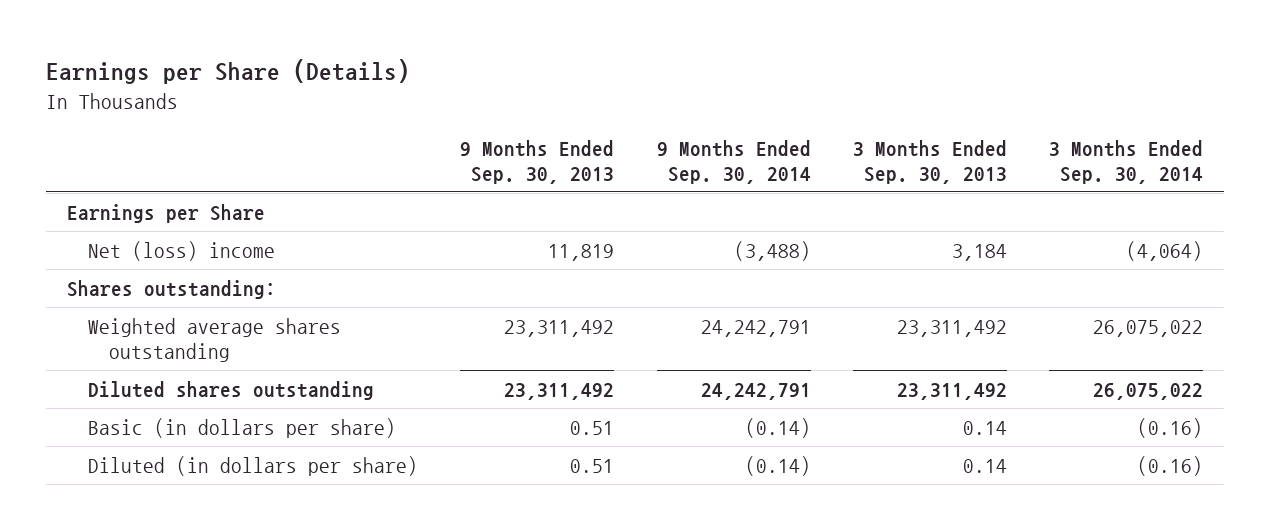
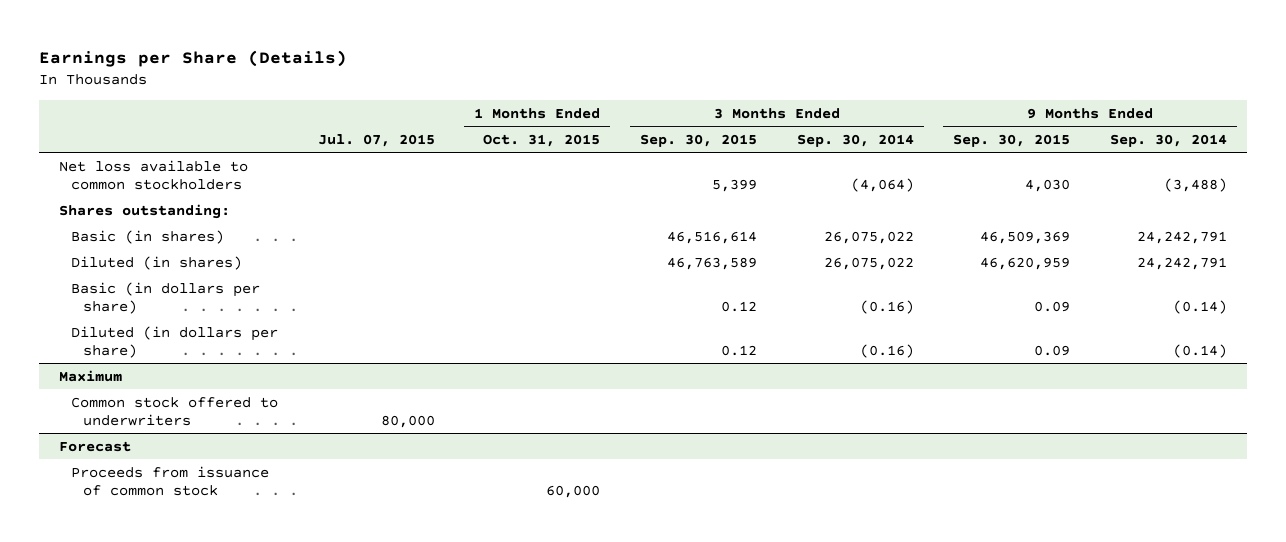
- | 9 Months Ended Sep. 30, 2013 | 9 Months Ended Sep. 30, 2014 | 3 Months Ended Sep. 30, 2013 | 3 Months Ended Sep. 30, 2014
+ | Jul. 07, 2015 | 1 Months Ended Oct. 31, 2015 | 3 Months Ended Sep. 30, 2015 | 3 Months Ended Sep. 30, 2014 | 9 Months Ended Sep. 30, 2015 | 9 Months Ended Sep. 30, 2014
- Earnings per Share
- Net (loss) income | 11,819 | (3,488) | 3,184 | (4,064)
+ Net loss available to common stockholders | | | 5,399 | (4,064) | 4,030 | (3,488)
- Weighted average shares outstanding | 23,311,492 | 24,242,791 | 23,311,492 | 26,075,022
- Diluted shares outstanding | 23,311,492 | 24,242,791 | 23,311,492 | 26,075,022
+ Basic (in shares) | | | 46,516,614 | 26,075,022 | 46,509,369 | 24,242,791
+ Diluted (in shares) | | | 46,763,589 | 26,075,022 | 46,620,959 | 24,242,791
+ Maximum
+ Common stock offered to underwriters | 80,000 | | | | |
+ Forecast
+ Proceeds from issuance of common stock | | 60,000 | | | |

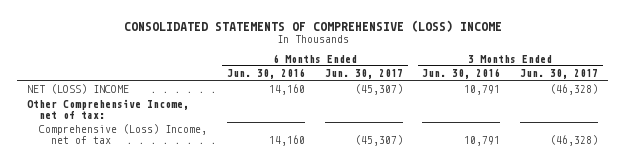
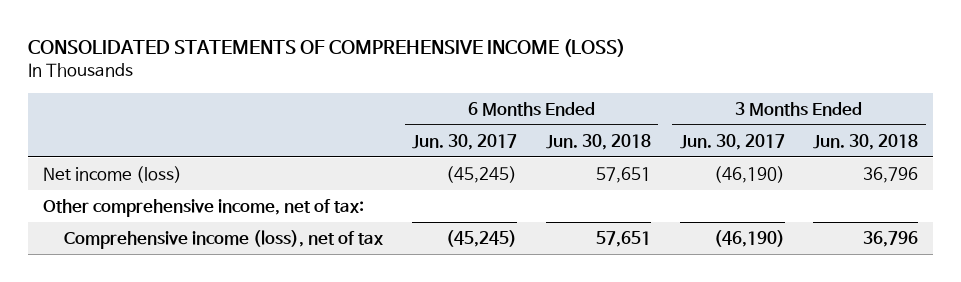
- CONSOLIDATED STATEMENTS OF COMPREHENSIVE (LOSS) INCOME
+ CONSOLIDATED STATEMENTS OF COMPREHENSIVE INCOME (LOSS)
- | 6 Months Ended Jun. 30, 2016 | 6 Months Ended Jun. 30, 2017 | 3 Months Ended Jun. 30, 2016 | 3 Months Ended Jun. 30, 2017
+ | 6 Months Ended Jun. 30, 2017 | 6 Months Ended Jun. 30, 2018 | 3 Months Ended Jun. 30, 2017 | 3 Months Ended Jun. 30, 2018
- NET (LOSS) INCOME | 14,160 | (45,307) | 10,791 | (46,328)
- Other Comprehensive Income, net of tax:
- Comprehensive (Loss) Income, net of tax | 14,160 | (45,307) | 10,791 | (46,328)
+ Net income (loss) | (45,245) | 57,651 | (46,190) | 36,796
+ Other comprehensive income, net of tax:
+ Comprehensive income (loss), net of tax | (45,245) | 57,651 | (46,190) | 36,796

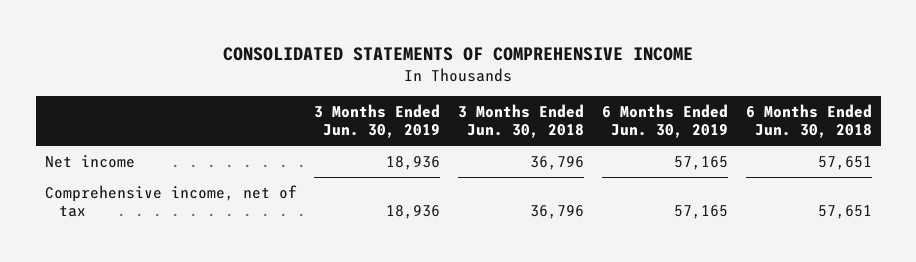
- CONSOLIDATED STATEMENTS OF COMPREHENSIVE INCOME (LOSS)
+ CONSOLIDATED STATEMENTS OF COMPREHENSIVE INCOME
- | 6 Months Ended Jun. 30, 2017 | 6 Months Ended Jun. 30, 2018 | 3 Months Ended Jun. 30, 2017 | 3 Months Ended Jun. 30, 2018
+ | 3 Months Ended Jun. 30, 2019 | 3 Months Ended Jun. 30, 2018 | 6 Months Ended Jun. 30, 2019 | 6 Months Ended Jun. 30, 2018
- Net income (loss) | (45,245) | 57,651 | (46,190) | 36,796
- Other comprehensive income, net of tax:
- Comprehensive income (loss), net of tax | (45,245) | 57,651 | (46,190) | 36,796
+ Net income | 18,936 | 36,796 | 57,165 | 57,651
+ Comprehensive income, net of tax | 18,936 | 36,796 | 57,165 | 57,651

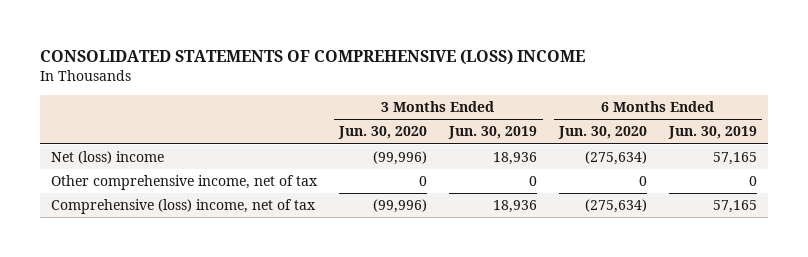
- CONSOLIDATED STATEMENTS OF COMPREHENSIVE INCOME
+ CONSOLIDATED STATEMENTS OF COMPREHENSIVE (LOSS) INCOME
- | 3 Months Ended Jun. 30, 2019 | 3 Months Ended Jun. 30, 2018 | 6 Months Ended Jun. 30, 2019 | 6 Months Ended Jun. 30, 2018
+ | 3 Months Ended Jun. 30, 2020 | 3 Months Ended Jun. 30, 2019 | 6 Months Ended Jun. 30, 2020 | 6 Months Ended Jun. 30, 2019
- Net income | 18,936 | 36,796 | 57,165 | 57,651
- Comprehensive income, net of tax | 18,936 | 36,796 | 57,165 | 57,651
+ Net (loss) income | (99,996) | 18,936 | (275,634) | 57,165
+ Other comprehensive income, net of tax | 0 | 0 | 0 | 0
+ Comprehensive (loss) income, net of tax | (99,996) | 18,936 | (275,634) | 57,165

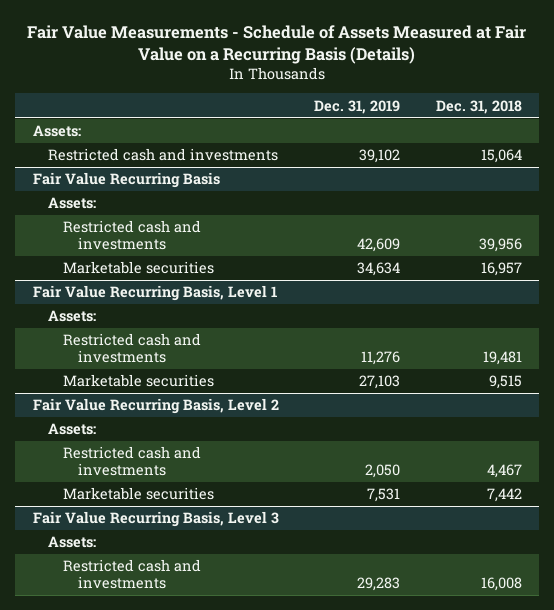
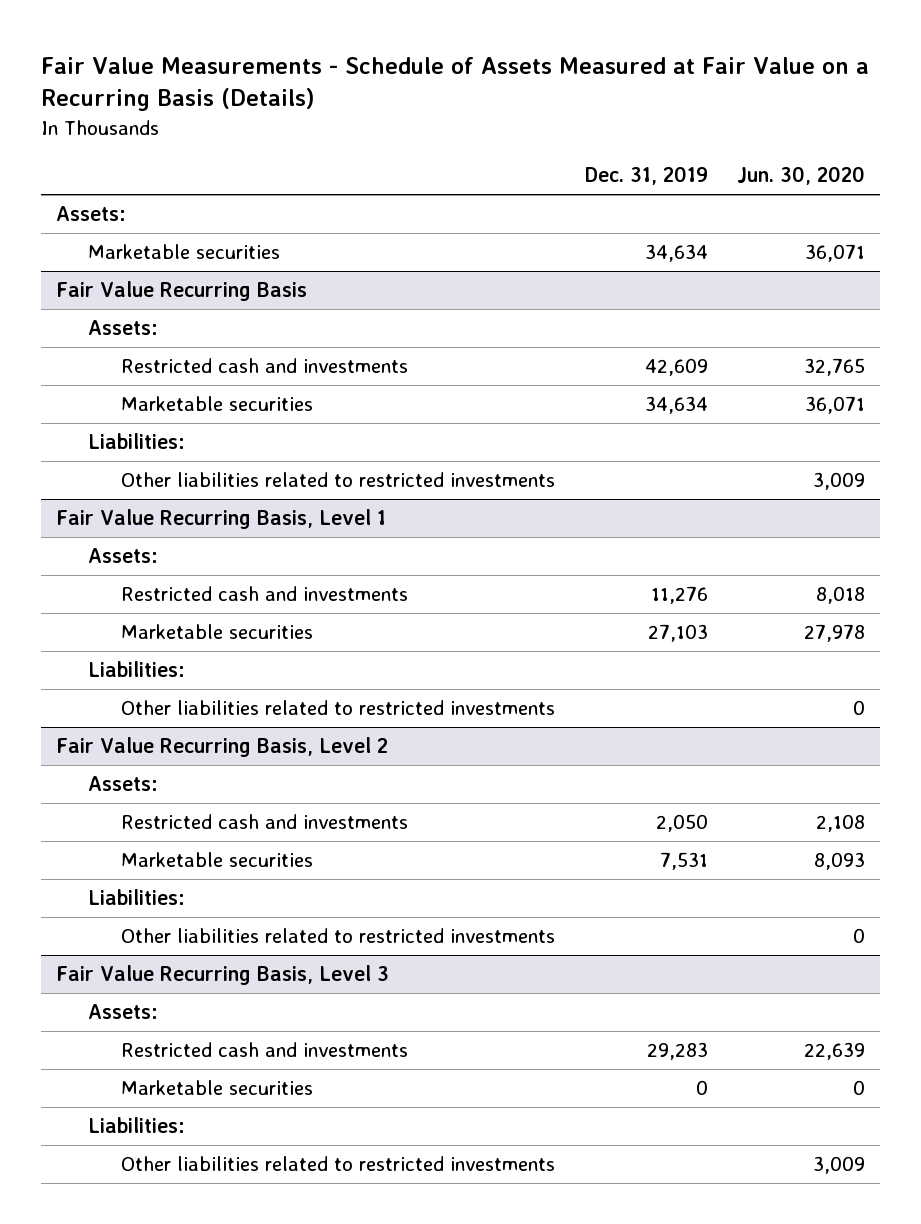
- | Dec. 31, 2019 | Dec. 31, 2018
+ | Dec. 31, 2019 | Jun. 30, 2020
- Restricted cash and investments | 39,102 | 15,064
+ Marketable securities | 34,634 | 36,071
@ Fair Value Recurring Basis
+ Liabilities:
+ Other liabilities related to restricted investments | | 3,009
@ Fair Value Recurring Basis, Level 1
+ Liabilities:
+ Other liabilities related to restricted investments | | 0
@ Fair Value Recurring Basis, Level 2
+ Liabilities:
+ Other liabilities related to restricted investments | | 0
@ Fair Value Recurring Basis, Level 3
+ Marketable securities | 0 | 0
+ Liabilities:
+ Other liabilities related to restricted investments | | 3,009

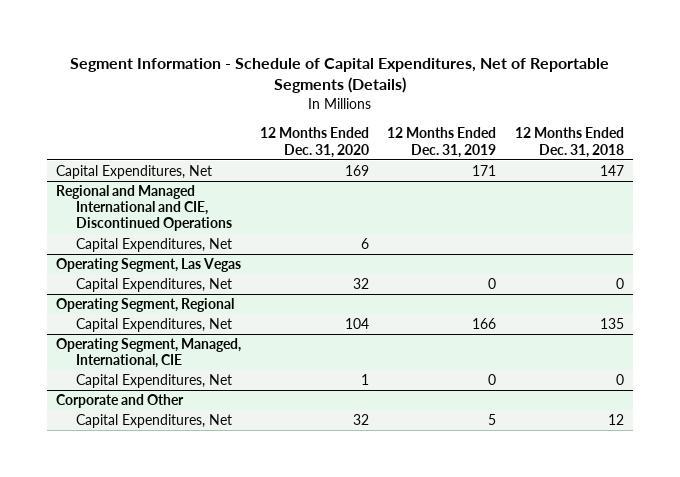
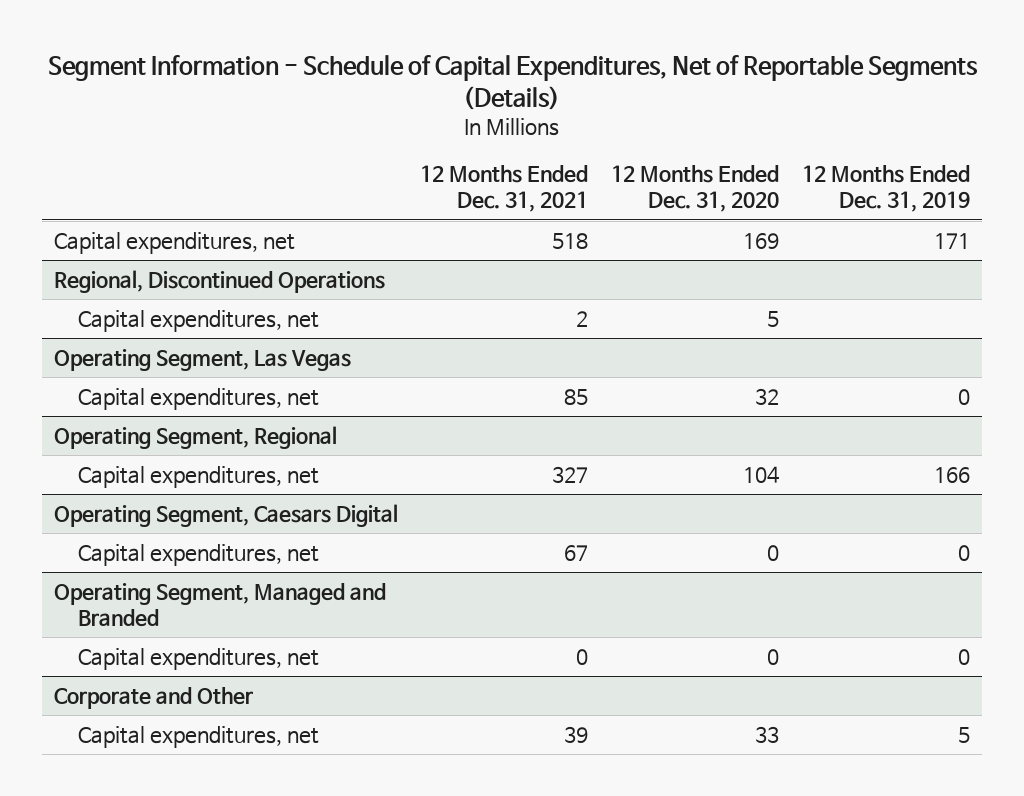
- | 12 Months Ended Dec. 31, 2020 | 12 Months Ended Dec. 31, 2019 | 12 Months Ended Dec. 31, 2018
+ | 12 Months Ended Dec. 31, 2021 | 12 Months Ended Dec. 31, 2020 | 12 Months Ended Dec. 31, 2019
- Capital Expenditures, Net | 169 | 171 | 147
- Regional and Managed International and CIE, Discontinued Operations
- Capital Expenditures, Net | 6 | |
+ Capital expenditures, net | 518 | 169 | 171
+ Regional, Discontinued Operations
+ Capital expenditures, net | 2 | 5 |
@ Operating Segment, Las Vegas
- Capital Expenditures, Net | 32 | 0 | 0
+ Capital expenditures, net | 85 | 32 | 0
@ Operating Segment, Regional
- Capital Expenditures, Net | 104 | 166 | 135
- Operating Segment, Managed, International, CIE
- Capital Expenditures, Net | 1 | 0 | 0
@ Operating Segment, Regional
+ Capital expenditures, net | 327 | 104 | 166
+ Operating Segment, Caesars Digital
+ Capital expenditures, net | 67 | 0 | 0
+ Operating Segment, Managed and Branded
+ Capital expenditures, net | 0 | 0 | 0
@ Corporate and Other
- Capital Expenditures, Net | 32 | 5 | 12
+ Capital expenditures, net | 39 | 33 | 5

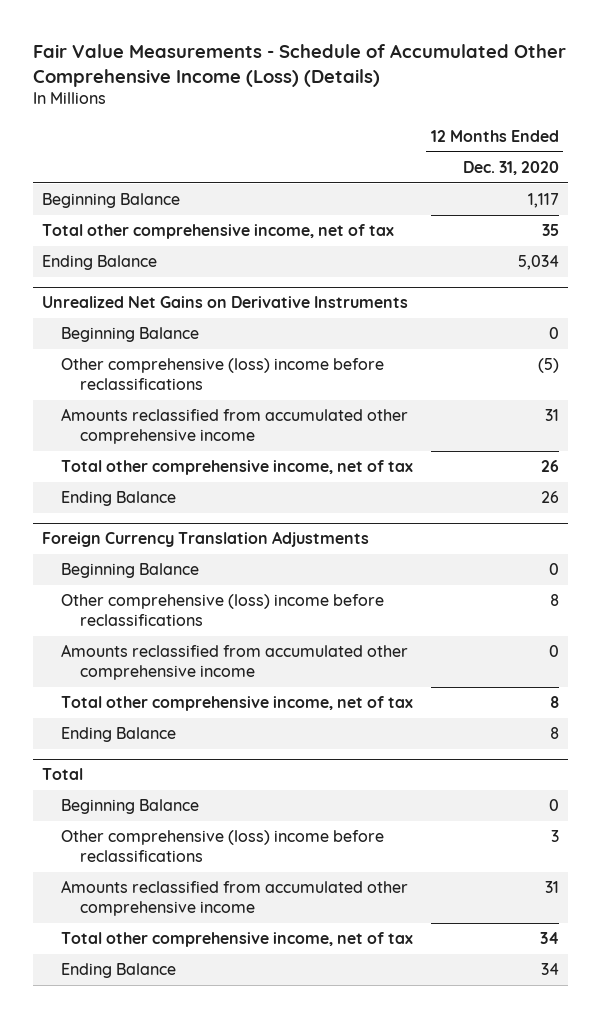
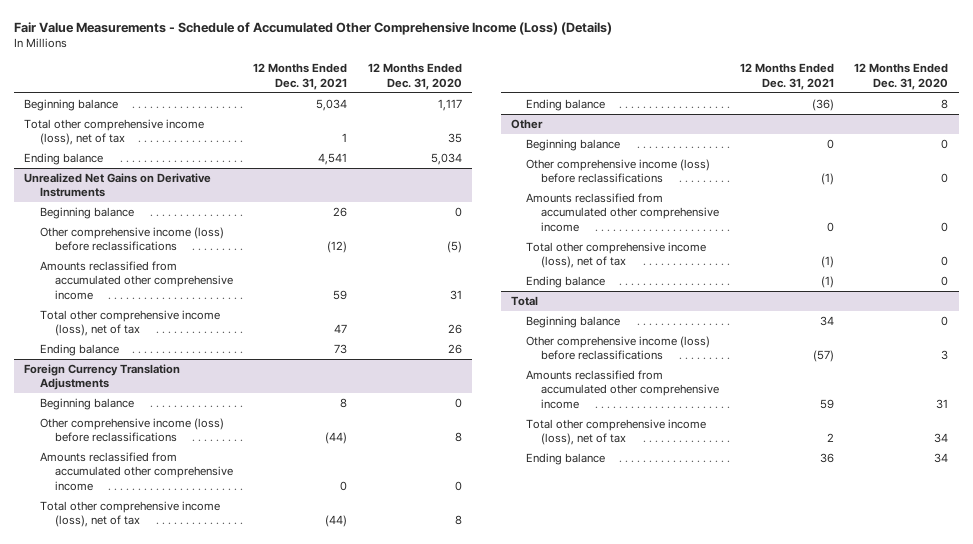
- | 12 Months Ended Dec. 31, 2020
+ | 12 Months Ended Dec. 31, 2021 | 12 Months Ended Dec. 31, 2020
- Beginning Balance | 1,117
- Total other comprehensive income, net of tax | 35
- Ending Balance | 5,034
+ Beginning balance | 5,034 | 1,117
+ Total other comprehensive income (loss), net of tax | 1 | 35
+ Ending balance | 4,541 | 5,034
@ Unrealized Net Gains on Derivative Instruments
- Beginning Balance | 0
- Other comprehensive (loss) income before reclassifications | (5)
+ Beginning balance | 26 | 0
+ Other comprehensive income (loss) before reclassifications | (12) | (5)
- Total other comprehensive income, net of tax | 26
- Ending Balance | 26
+ Total other comprehensive income (loss), net of tax | 47 | 26
+ Ending balance | 73 | 26
@ Foreign Currency Translation Adjustments
- Beginning Balance | 0
- Other comprehensive (loss) income before reclassifications | 8
+ Beginning balance | 8 | 0
+ Other comprehensive income (loss) before reclassifications | (44) | 8
- Total other comprehensive income, net of tax | 8
- Ending Balance | 8
+ Total other comprehensive income (loss), net of tax | (44) | 8
+ Ending balance | (36) | 8
+ Other
+ Beginning balance | 0 | 0
+ Other comprehensive income (loss) before reclassifications | (1) | 0
+ Amounts reclassified from accumulated other comprehensive income | 0 | 0
+ Total other comprehensive income (loss), net of tax | (1) | 0
+ Ending balance | (1) | 0
@ Total
- Beginning Balance | 0
- Other comprehensive (loss) income before reclassifications | 3
+ Beginning balance | 34 | 0
+ Other comprehensive income (loss) before reclassifications | (57) | 3
- Total other comprehensive income, net of tax | 34
- Ending Balance | 34
+ Total other comprehensive income (loss), net of tax | 2 | 34
+ Ending balance | 36 | 34

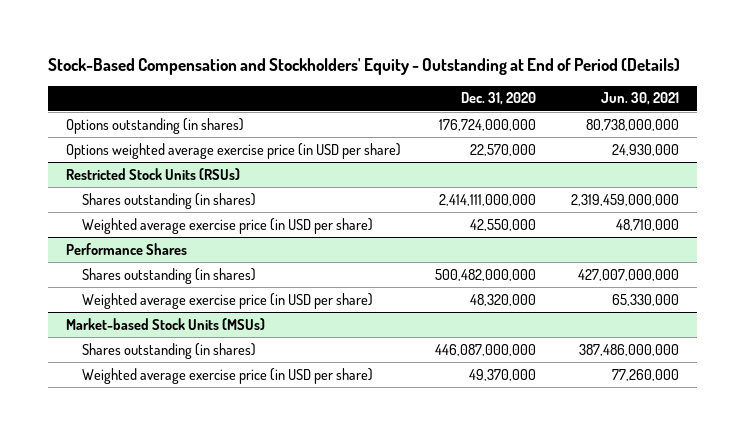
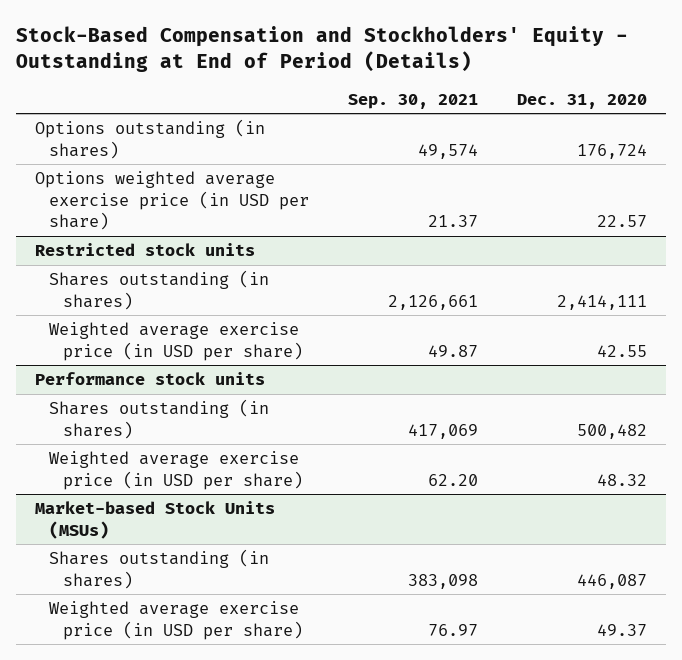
- | Dec. 31, 2020 | Jun. 30, 2021
+ | Sep. 30, 2021 | Dec. 31, 2020
- Options outstanding (in shares) | 176,724,000,000 | 80,738,000,000
- Options weighted average exercise price (in USD per share) | 22,570,000 | 24,930,000
- Restricted Stock Units (RSUs)
- Shares outstanding (in shares) | 2,414,111,000,000 | 2,319,459,000,000
- Weighted average exercise price (in USD per share) | 42,550,000 | 48,710,000
- Performance Shares
- Shares outstanding (in shares) | 500,482,000,000 | 427,007,000,000
- Weighted average exercise price (in USD per share) | 48,320,000 | 65,330,000
+ Options outstanding (in shares) | 49,574 | 176,724
+ Options weighted average exercise price (in USD per share) | 21.37 | 22.57
+ Restricted stock units
+ Shares outstanding (in shares) | 2,126,661 | 2,414,111
+ Weighted average exercise price (in USD per share) | 49.87 | 42.55
+ Performance stock units
+ Shares outstanding (in shares) | 417,069 | 500,482
+ Weighted average exercise price (in USD per share) | 62.20 | 48.32
@ Market-based Stock Units (MSUs)
- Shares outstanding (in shares) | 446,087,000,000 | 387,486,000,000
- Weighted average exercise price (in USD per share) | 49,370,000 | 77,260,000
+ Shares outstanding (in shares) | 383,098 | 446,087
+ Weighted average exercise price (in USD per share) | 76.97 | 49.37

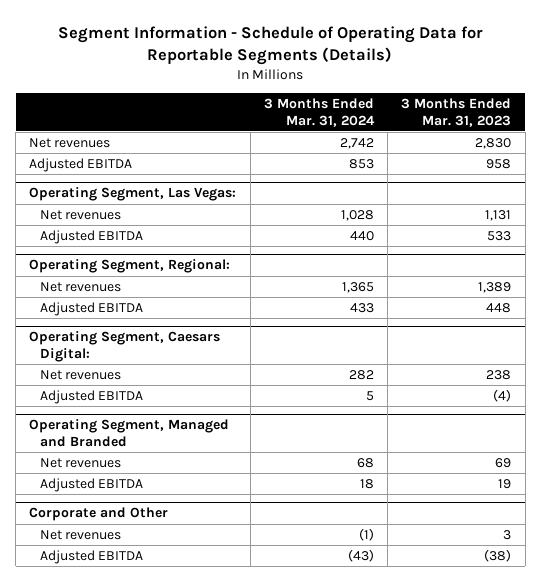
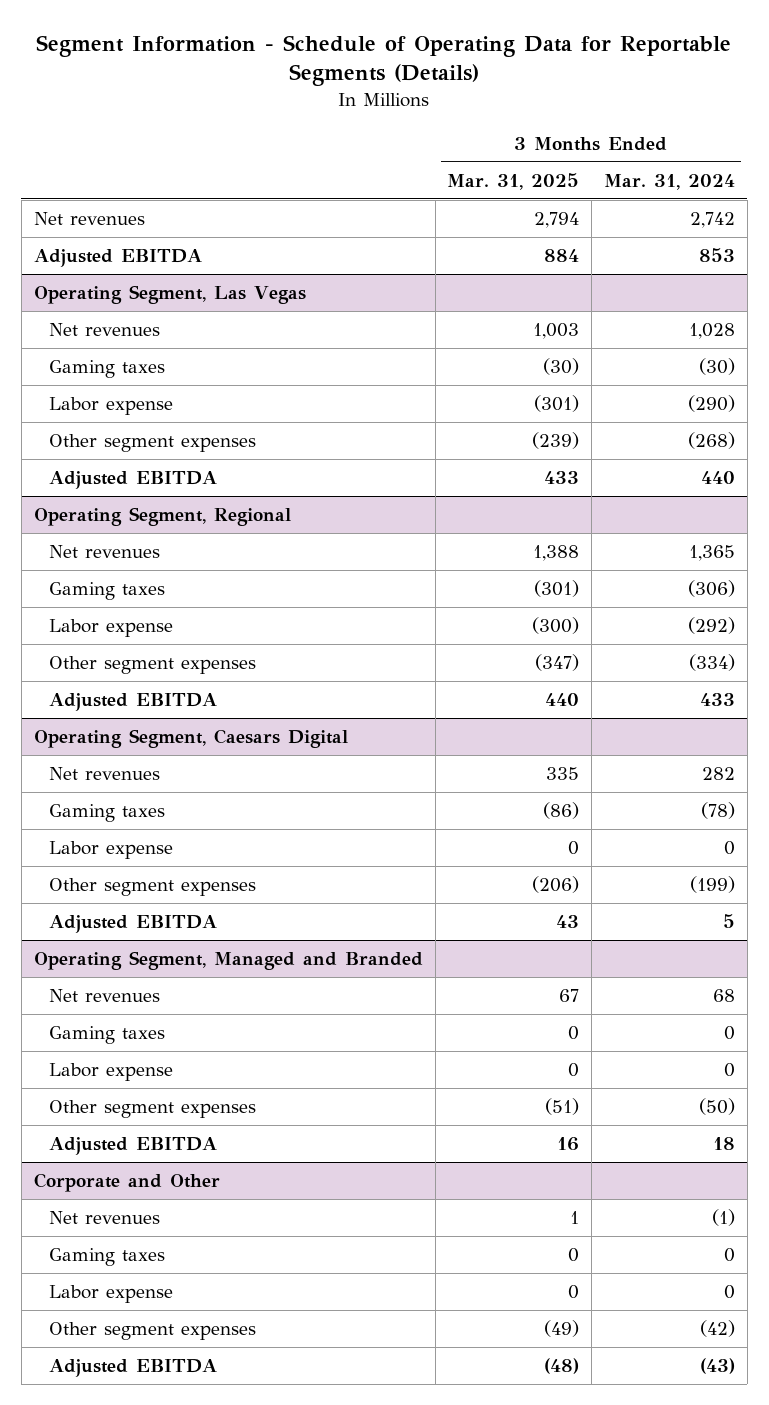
- | 3 Months Ended Mar. 31, 2024 | 3 Months Ended Mar. 31, 2023
+ | 3 Months Ended Mar. 31, 2025 | 3 Months Ended Mar. 31, 2024
- Operating Segment, Las Vegas:
+ Operating Segment, Las Vegas
+ Gaming taxes | (30) | (30)
+ Labor expense | (301) | (290)
+ Other segment expenses | (239) | (268)
- Operating Segment, Regional:
+ Operating Segment, Regional
+ Gaming taxes | (301) | (306)
+ Labor expense | (300) | (292)
+ Other segment expenses | (347) | (334)
- Operating Segment, Caesars Digital:
+ Operating Segment, Caesars Digital
+ Gaming taxes | (86) | (78)
+ Labor expense | 0 | 0
+ Other segment expenses | (206) | (199)
@ Operating Segment, Managed and Branded
+ Gaming taxes | 0 | 0
+ Labor expense | 0 | 0
+ Other segment expenses | (51) | (50)
@ Corporate and Other
+ Gaming taxes | 0 | 0
+ Labor expense | 0 | 0
+ Other segment expenses | (49) | (42)

